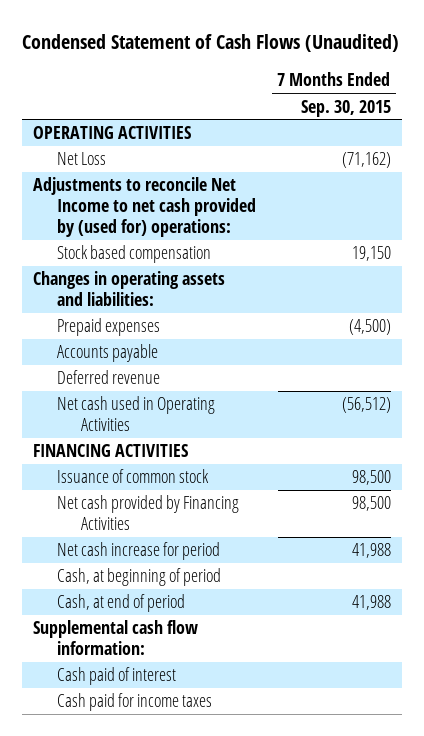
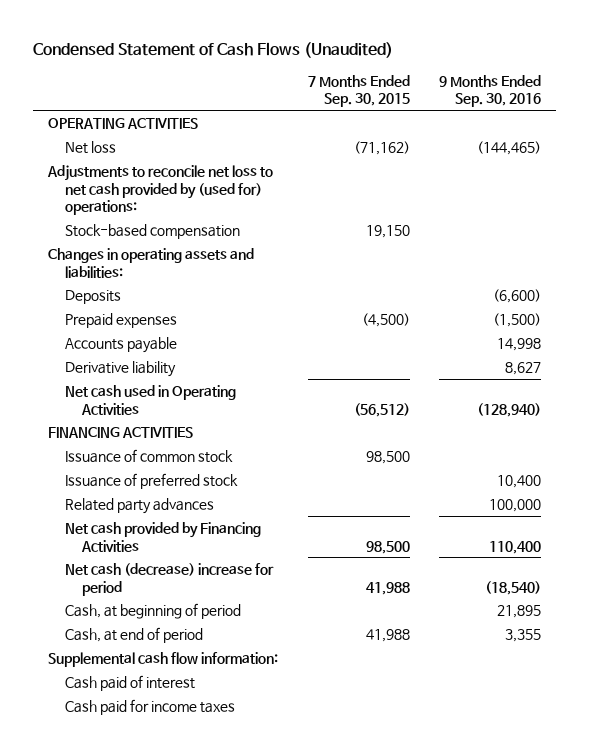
- | 7 Months Ended Sep. 30, 2015
+ | 7 Months Ended Sep. 30, 2015 | 9 Months Ended Sep. 30, 2016
- Net Loss | (71,162)
- Adjustments to reconcile Net Income to net cash provided by (used for) operations:
- Stock based compensation | 19,150
+ Net loss | (71,162) | (144,465)
+ Adjustments to reconcile net loss to net cash provided by (used for) operations:
+ Stock-based compensation | 19,150 |
+ Deposits | | (6,600)
- Deferred revenue
+ Derivative liability | | 8,627
+ Issuance of preferred stock | | 10,400
+ Related party advances | | 100,000
- Net cash increase for period | 41,988
+ Net cash (decrease) increase for period | 41,988 | (18,540)

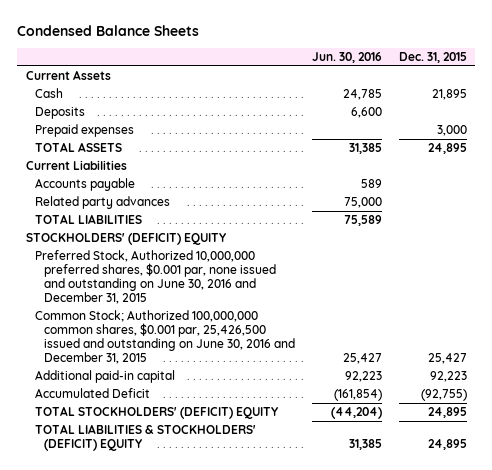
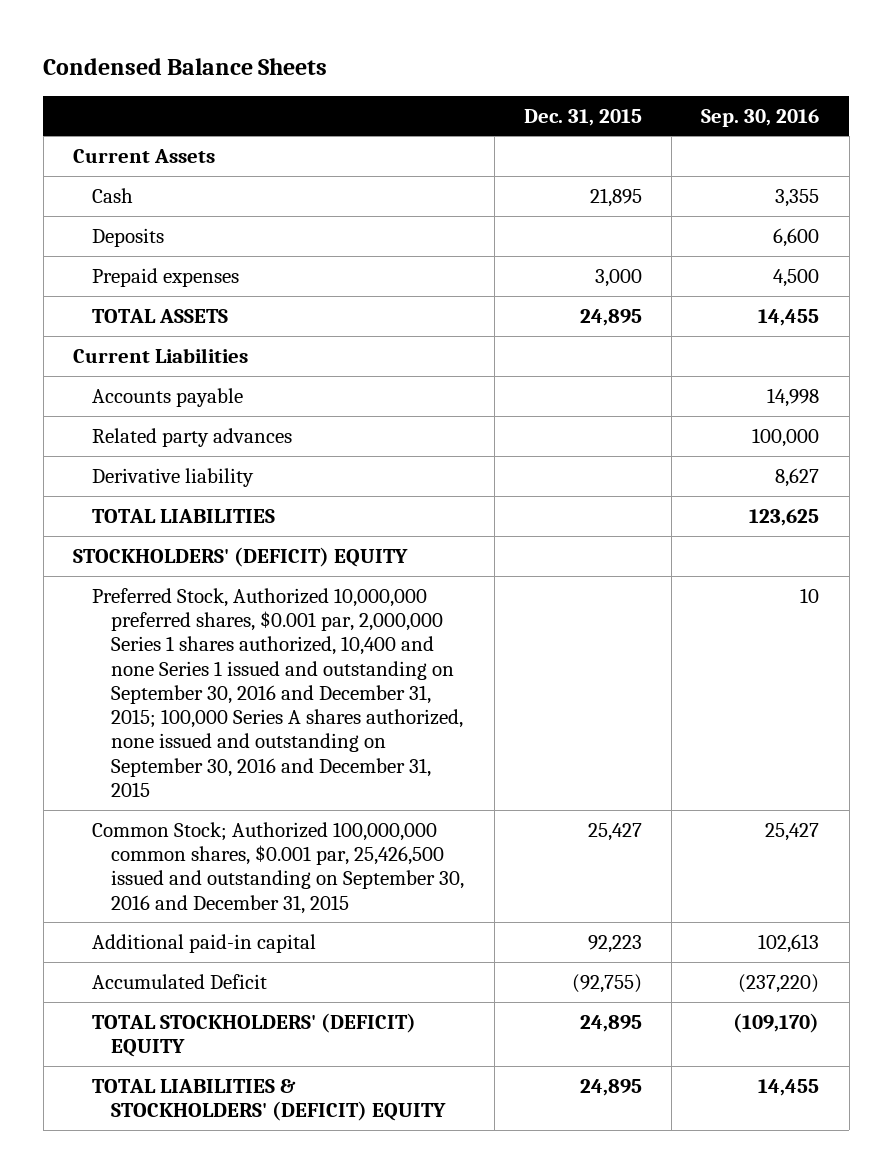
- | Jun. 30, 2016 | Dec. 31, 2015
+ | Dec. 31, 2015 | Sep. 30, 2016
+ Derivative liability | | 8,627
- Preferred Stock, Authorized 10,000,000 preferred shares, $0.001 par, none issued and outstanding on June 30, 2016 and December 31, 2015
- Common Stock; Authorized 100,000,000 common shares, $0.001 par, 25,426,500 issued and outstanding on June 30, 2016 and December 31, 2015 | 25,427 | 25,427
+ Preferred Stock, Authorized 10,000,000 preferred shares, $0.001 par, 2,000,000 Series 1 shares authorized, 10,400 and none Series 1 issued and outstanding on September 30, 2016 and December 31, 2015; 100,000 Series A shares authorized, none issued and outstanding on September 30, 2016 and December 31, 2015 | | 10
+ Common Stock; Authorized 100,000,000 common shares, $0.001 par, 25,426,500 issued and outstanding on September 30, 2016 and December 31, 2015 | 25,427 | 25,427

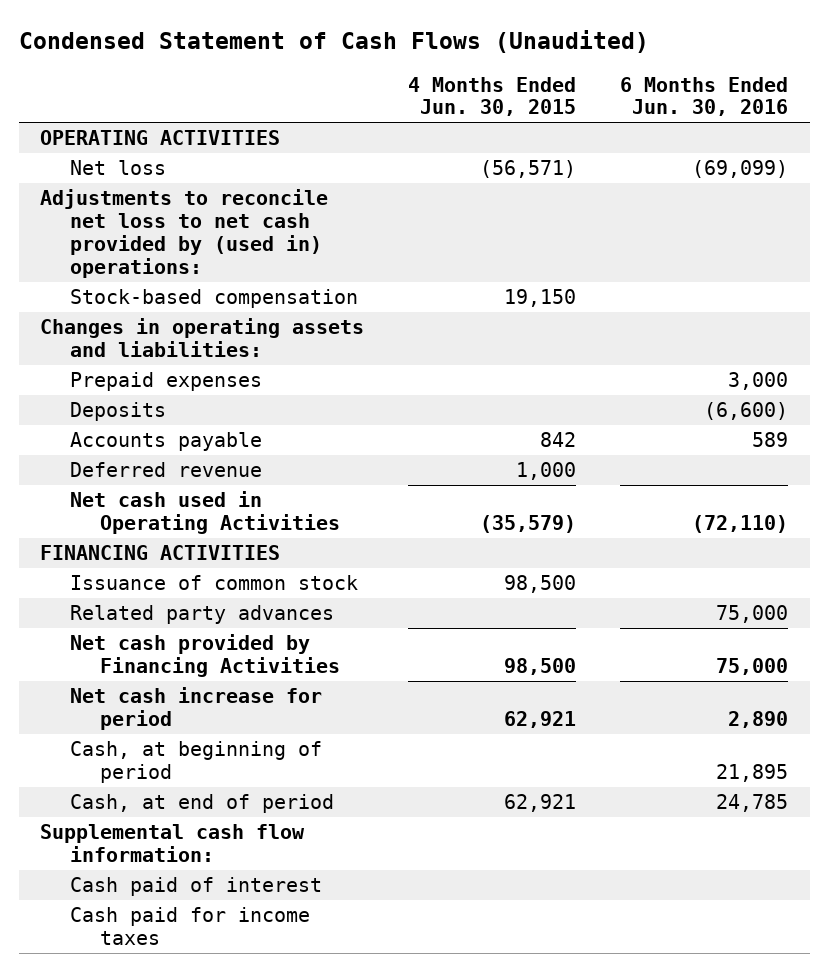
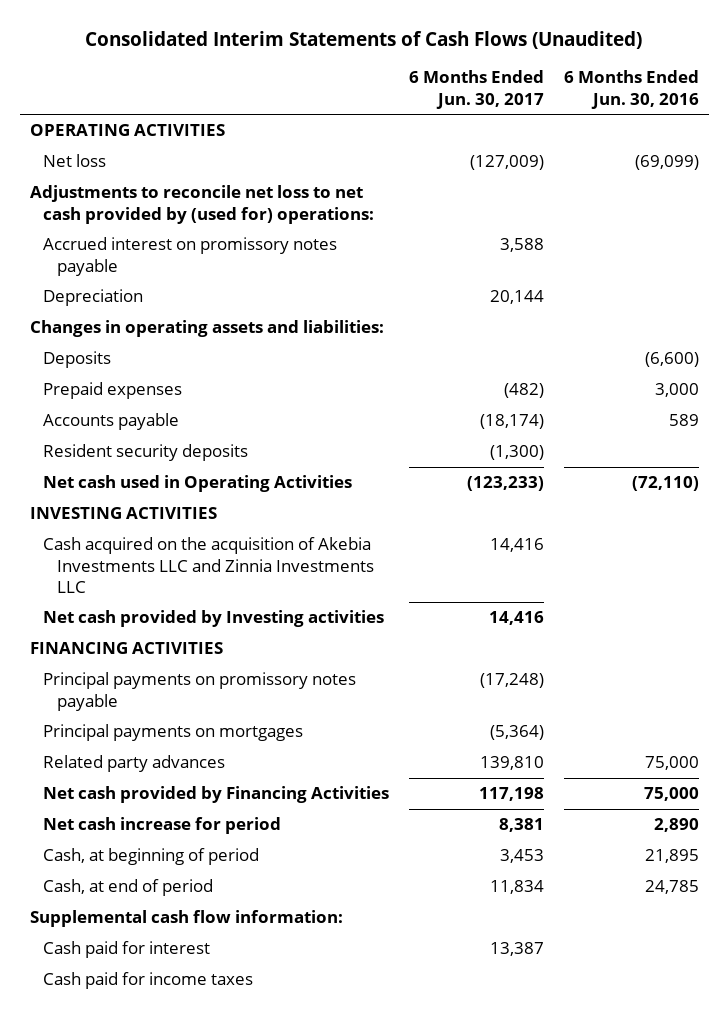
- Condensed Statement of Cash Flows (Unaudited)
+ Consolidated Interim Statements of Cash Flows (Unaudited)
- | 4 Months Ended Jun. 30, 2015 | 6 Months Ended Jun. 30, 2016
+ | 6 Months Ended Jun. 30, 2017 | 6 Months Ended Jun. 30, 2016
- Adjustments to reconcile net loss to net cash provided by (used in) operations:
- Stock-based compensation | 19,150 |
+ Adjustments to reconcile net loss to net cash provided by (used for) operations:
+ Accrued interest on promissory notes payable | 3,588 |
+ Depreciation | 20,144 |
moved down: Prepaid expenses | (482) | 3,000
- Deferred revenue | 1,000 |
+ Resident security deposits | (1,300) |
+ INVESTING ACTIVITIES
+ Cash acquired on the acquisition of Akebia Investments LLC and Zinnia Investments LLC | 14,416 |
+ Net cash provided by Investing activities | 14,416 |
- Issuance of common stock | 98,500 |
+ Principal payments on promissory notes payable | (17,248) |
+ Principal payments on mortgages | (5,364) |
- Cash paid of interest
+ Cash paid for interest | 13,387 |

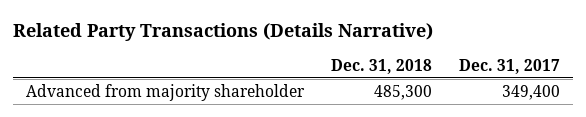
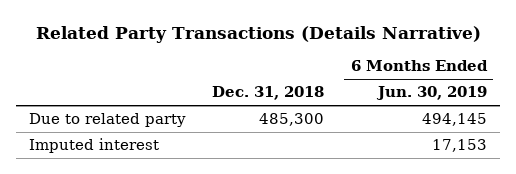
- | Dec. 31, 2018 | Dec. 31, 2017
+ | Dec. 31, 2018 | 6 Months Ended Jun. 30, 2019
- Advanced from majority shareholder | 485,300 | 349,400
+ Due to related party | 485,300 | 494,145
+ Imputed interest | | 17,153

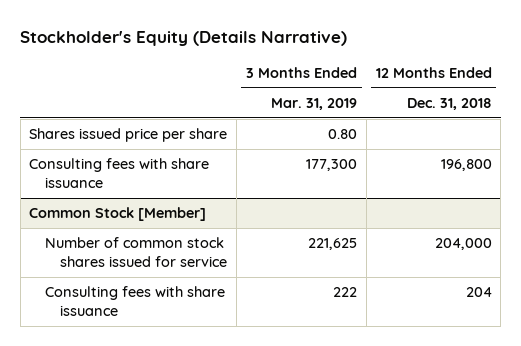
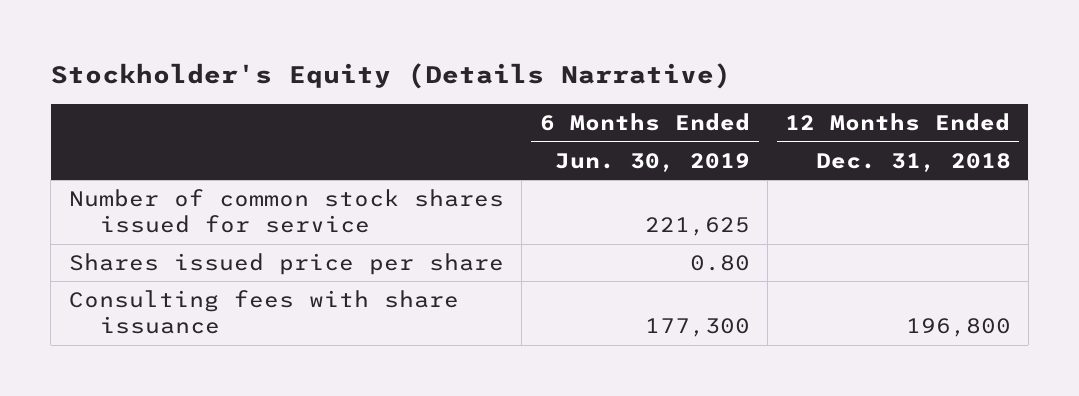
- | 3 Months Ended Mar. 31, 2019 | 12 Months Ended Dec. 31, 2018
+ | 6 Months Ended Jun. 30, 2019 | 12 Months Ended Dec. 31, 2018
+ Number of common stock shares issued for service | 221,625 |
- Common Stock [Member]
- Number of common stock shares issued for service | 221,625 | 204,000
- Consulting fees with share issuance | 222 | 204

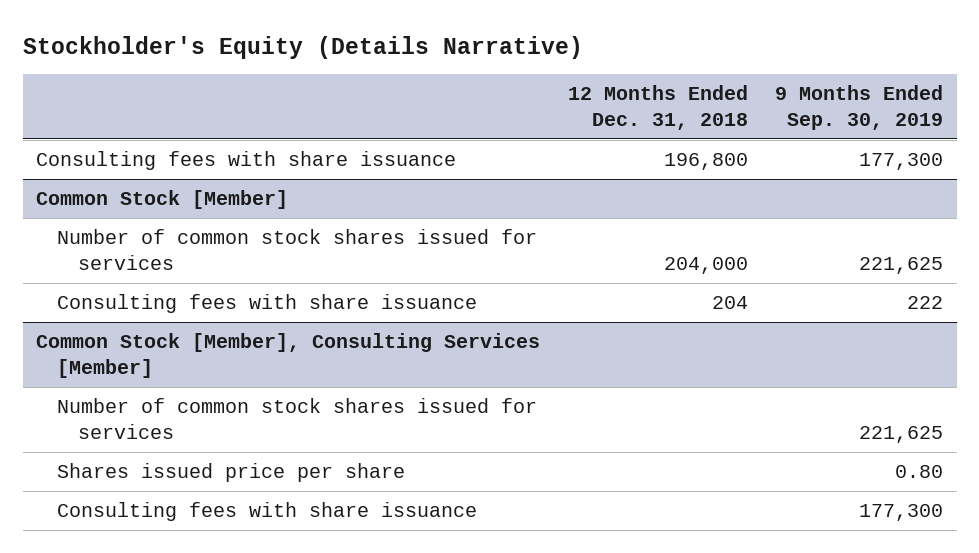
- | 6 Months Ended Jun. 30, 2019 | 12 Months Ended Dec. 31, 2018
+ | 12 Months Ended Dec. 31, 2018 | 9 Months Ended Sep. 30, 2019
- Number of common stock shares issued for service | 221,625 |
- Shares issued price per share | 0.80 |
+ Common Stock [Member]
+ Number of common stock shares issued for services | 204,000 | 221,625
+ Consulting fees with share issuance | 204 | 222
+ Common Stock [Member], Consulting Services [Member]
+ Number of common stock shares issued for services | | 221,625
+ Shares issued price per share | | 0.80
+ Consulting fees with share issuance | | 177,300

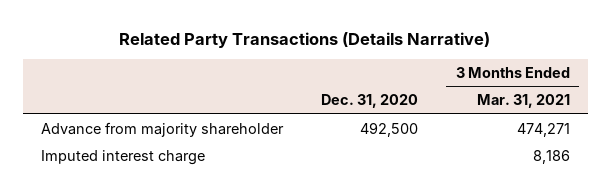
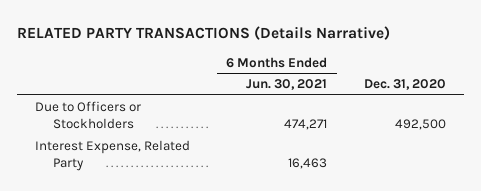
- Related Party Transactions (Details Narrative)
+ RELATED PARTY TRANSACTIONS (Details Narrative)
- | Dec. 31, 2020 | 3 Months Ended Mar. 31, 2021
+ | 6 Months Ended Jun. 30, 2021 | Dec. 31, 2020
- Advance from majority shareholder | 492,500 | 474,271
- Imputed interest charge | | 8,186
+ Due to Officers or Stockholders | 474,271 | 492,500
+ Interest Expense, Related Party | 16,463 |

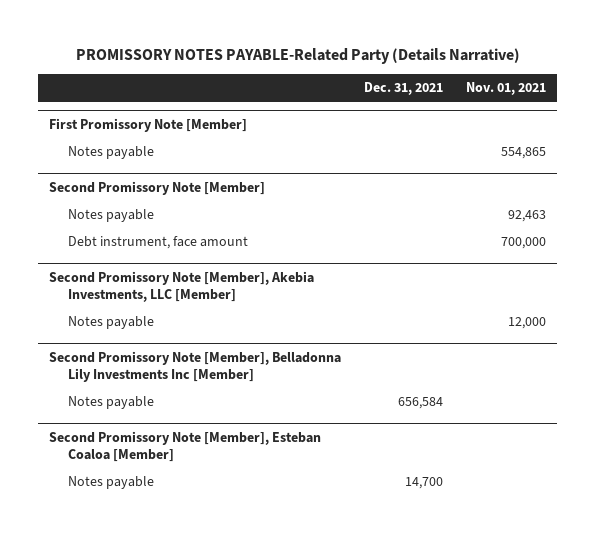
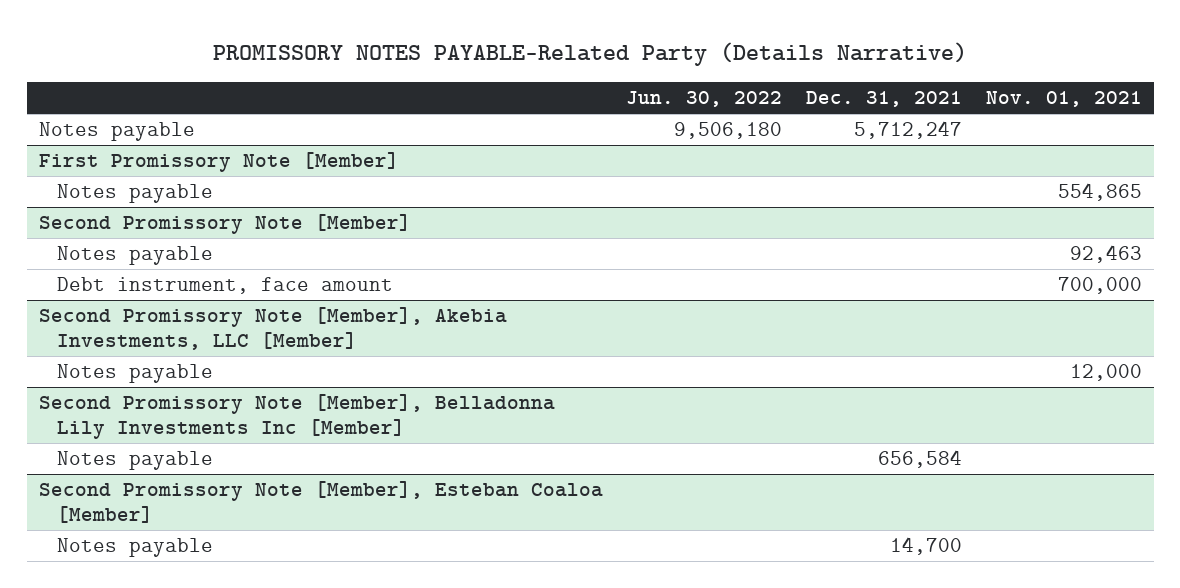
- | Dec. 31, 2021 | Nov. 01, 2021
+ | Jun. 30, 2022 | Dec. 31, 2021 | Nov. 01, 2021
+ Notes payable | 9,506,180 | 5,712,247 |

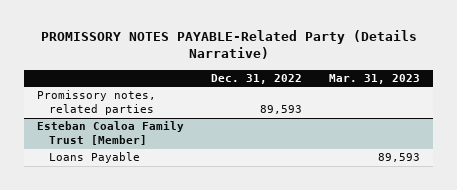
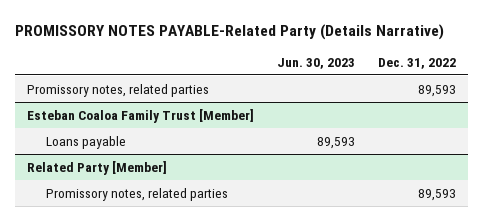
- | Dec. 31, 2022 | Mar. 31, 2023
+ | Jun. 30, 2023 | Dec. 31, 2022
@ Esteban Coaloa Family Trust [Member]
- Loans Payable | | 89,593
+ Loans payable | 89,593 |
+ Related Party [Member]
+ Promissory notes, related parties | | 89,593

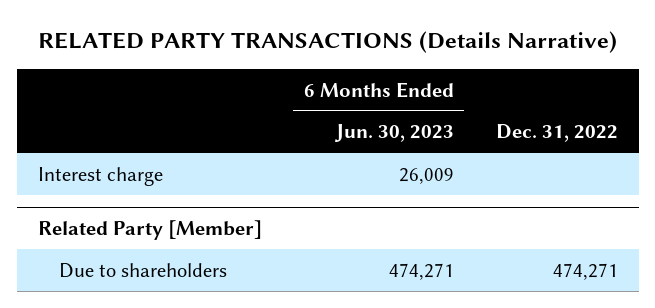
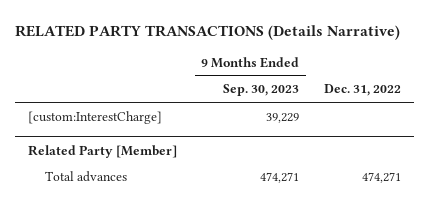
- | 6 Months Ended Jun. 30, 2023 | Dec. 31, 2022
+ | 9 Months Ended Sep. 30, 2023 | Dec. 31, 2022
- Interest charge | 26,009 |
+ [custom:InterestCharge] | 39,229 |
@ Related Party [Member]
- Due to shareholders | 474,271 | 474,271
+ Total advances | 474,271 | 474,271

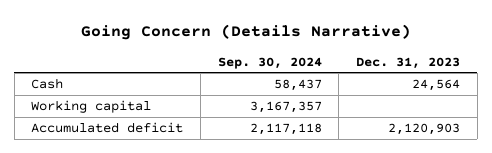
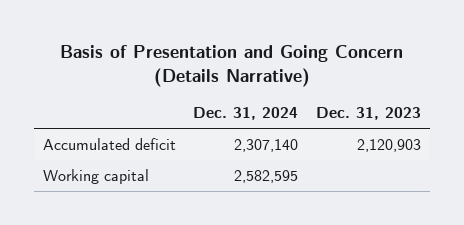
- Going Concern (Details Narrative)
+ Basis of Presentation and Going Concern (Details Narrative)
- | Sep. 30, 2024 | Dec. 31, 2023
+ | Dec. 31, 2024 | Dec. 31, 2023
- Cash | 58,437 | 24,564
moved down: Working capital | 2,582,595 |

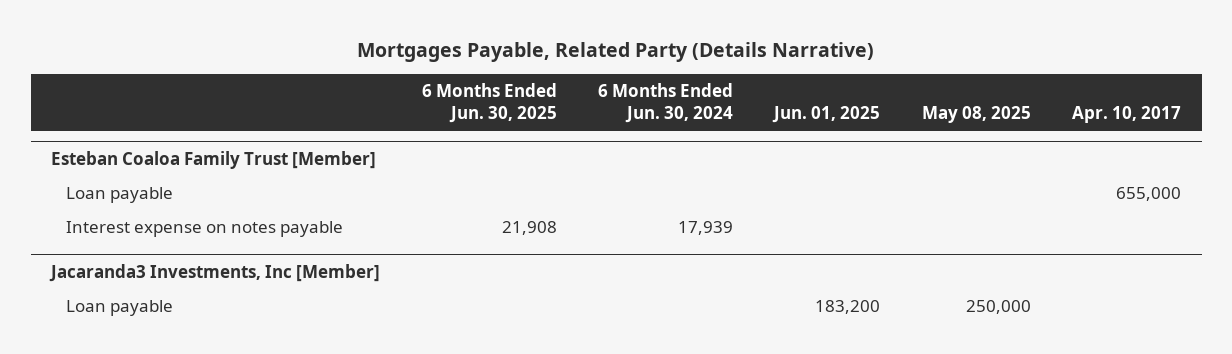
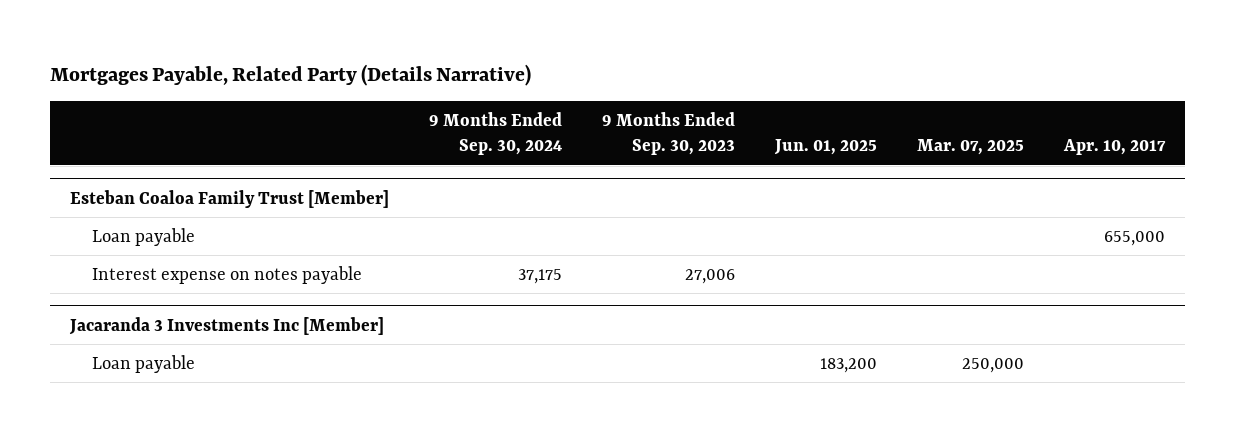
- | 6 Months Ended Jun. 30, 2025 | 6 Months Ended Jun. 30, 2024 | Jun. 01, 2025 | May 08, 2025 | Apr. 10, 2017
+ | 9 Months Ended Sep. 30, 2024 | 9 Months Ended Sep. 30, 2023 | Jun. 01, 2025 | Mar. 07, 2025 | Apr. 10, 2017
- Jacaranda3 Investments, Inc [Member]
+ Jacaranda 3 Investments Inc [Member]

